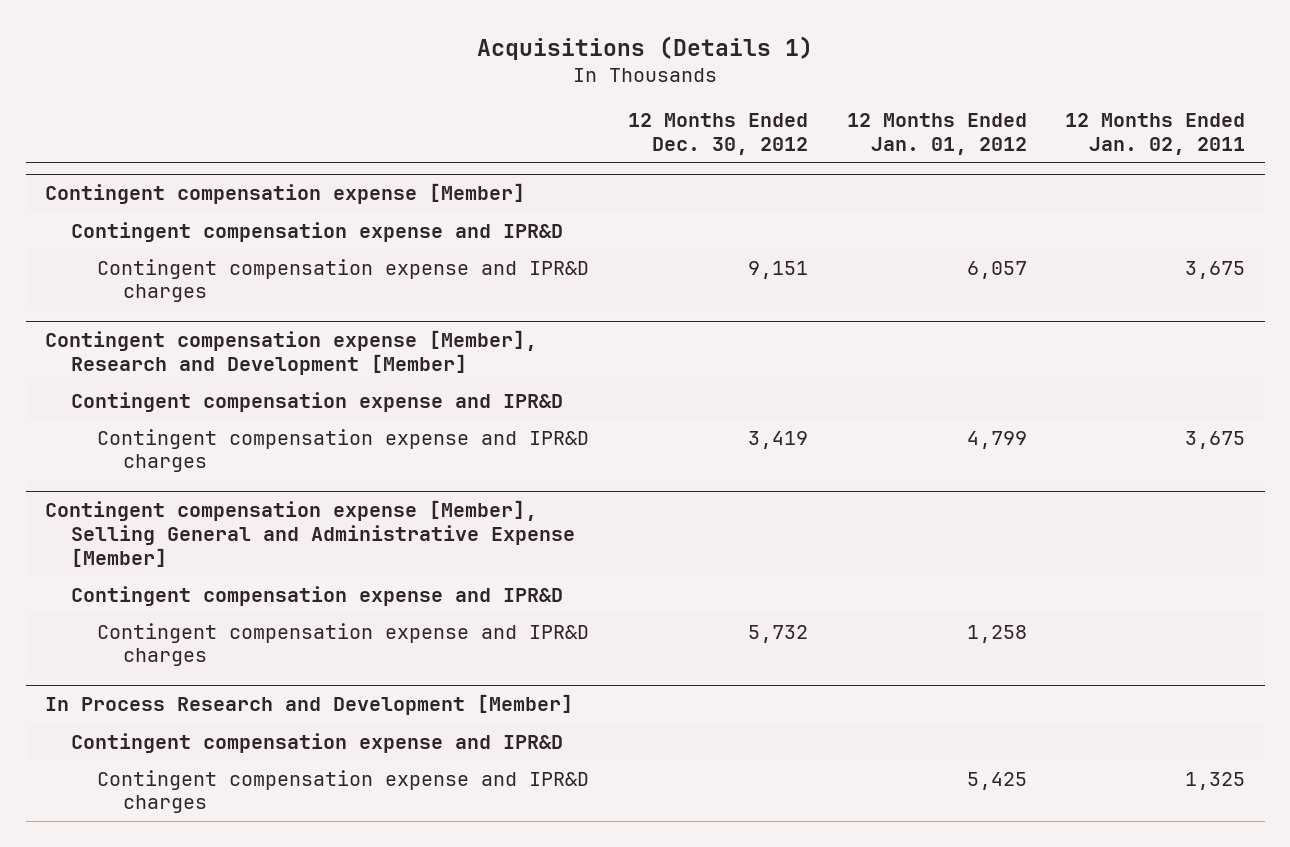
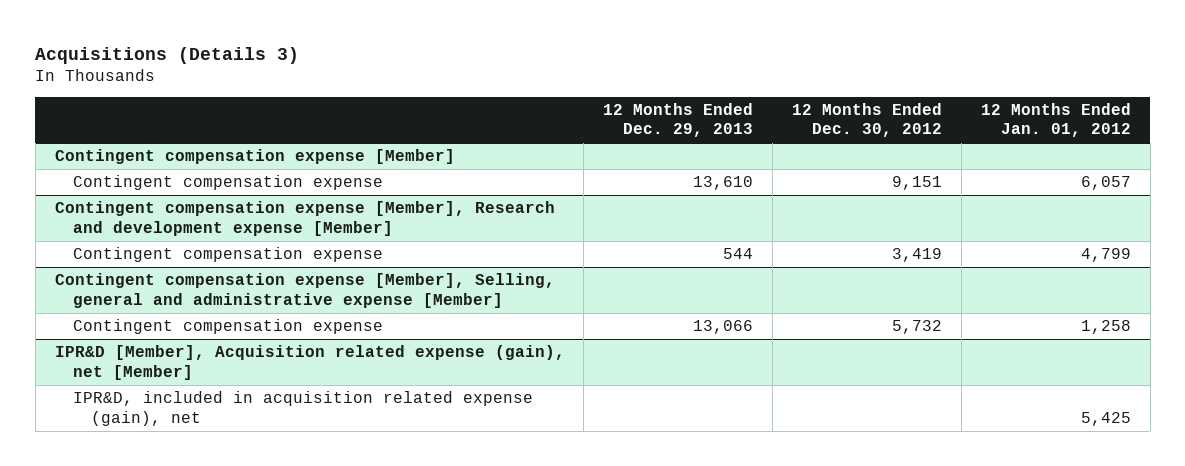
- Acquisitions (Details 1)
+ Acquisitions (Details 3)
- | 12 Months Ended Dec. 30, 2012 | 12 Months Ended Jan. 01, 2012 | 12 Months Ended Jan. 02, 2011
+ | 12 Months Ended Dec. 29, 2013 | 12 Months Ended Dec. 30, 2012 | 12 Months Ended Jan. 01, 2012
@ Contingent compensation expense [Member]
- Contingent compensation expense and IPR&D
- Contingent compensation expense and IPR&D charges | 9,151 | 6,057 | 3,675
- Contingent compensation expense [Member], Research and Development [Member]
- Contingent compensation expense and IPR&D
- Contingent compensation expense and IPR&D charges | 3,419 | 4,799 | 3,675
- Contingent compensation expense [Member], Selling General and Administrative Expense [Member]
- Contingent compensation expense and IPR&D
- Contingent compensation expense and IPR&D charges | 5,732 | 1,258 |
- In Process Research and Development [Member]
- Contingent compensation expense and IPR&D
- Contingent compensation expense and IPR&D charges | | 5,425 | 1,325
@ Contingent compensation expense [Member]
+ Contingent compensation expense | 13,610 | 9,151 | 6,057
+ Contingent compensation expense [Member], Research and development expense [Member]
+ Contingent compensation expense | 544 | 3,419 | 4,799
+ Contingent compensation expense [Member], Selling, general and administrative expense [Member]
+ Contingent compensation expense | 13,066 | 5,732 | 1,258
+ IPR&D [Member], Acquisition related expense (gain), net [Member]
+ IPR&D, included in acquisition related expense (gain), net | | | 5,425

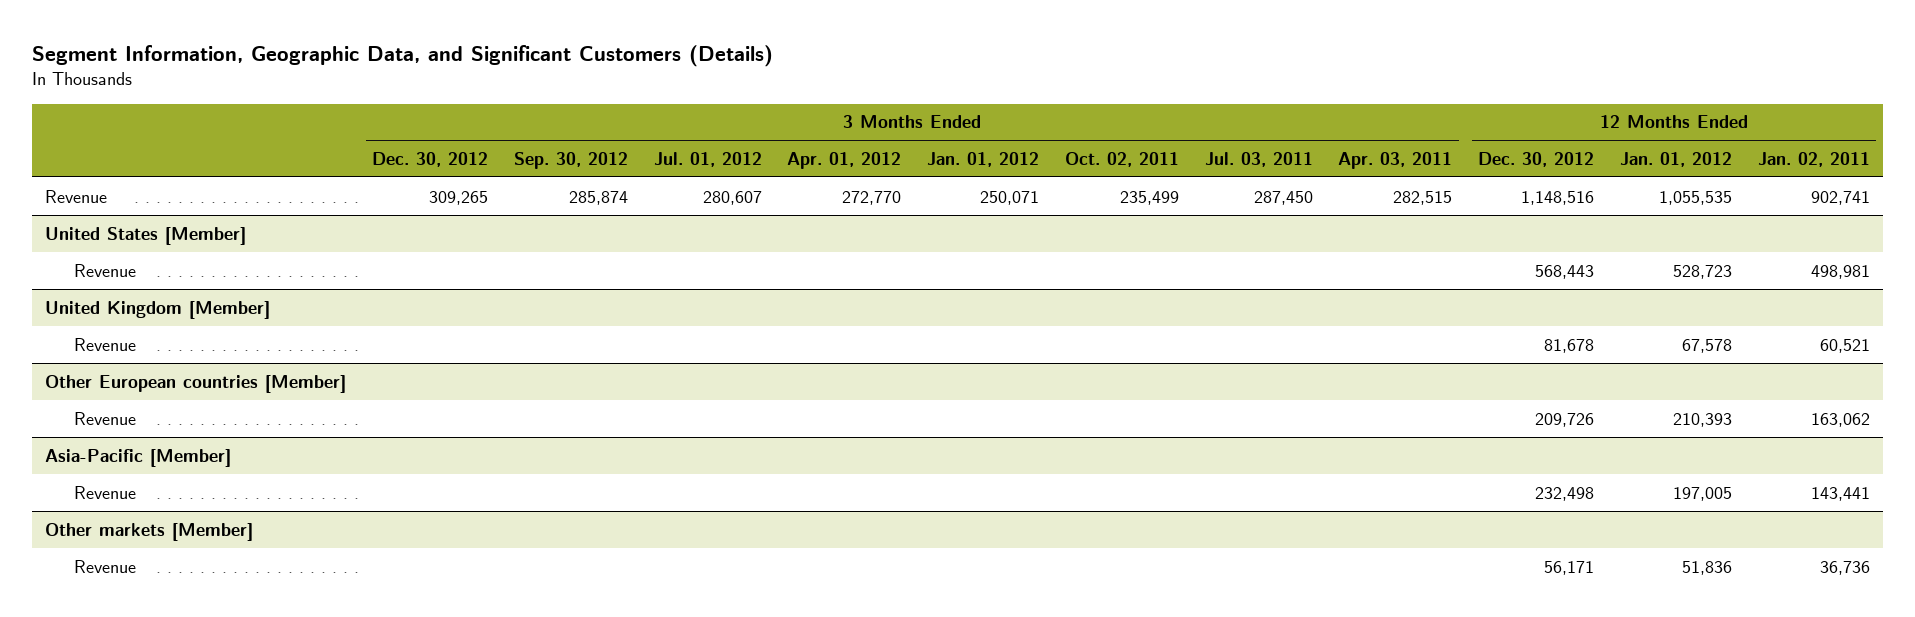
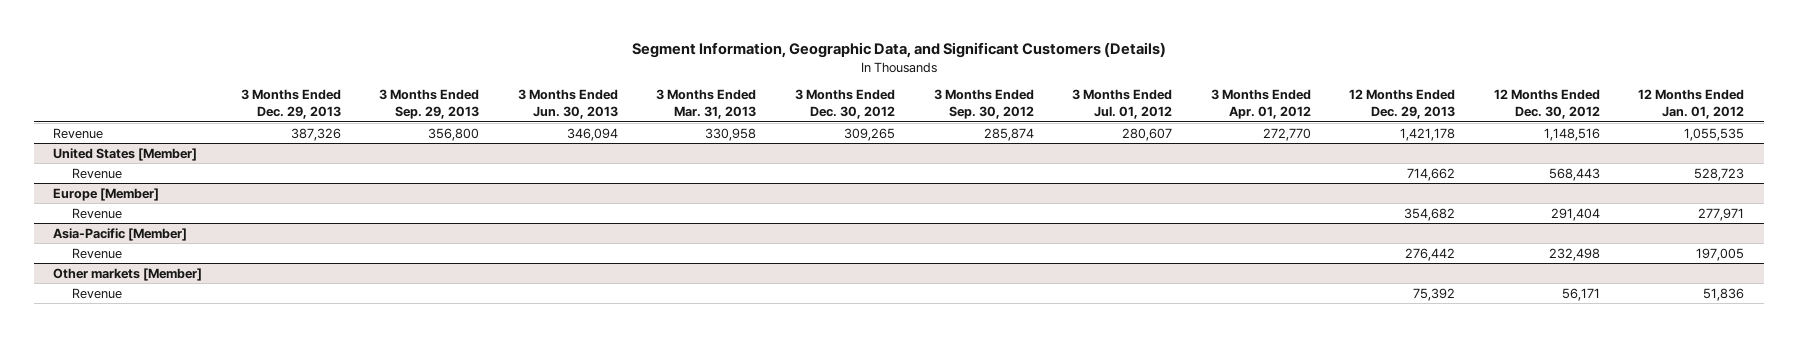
- | 3 Months Ended Dec. 30, 2012 | 3 Months Ended Sep. 30, 2012 | 3 Months Ended Jul. 01, 2012 | 3 Months Ended Apr. 01, 2012 | 3 Months Ended Jan. 01, 2012 | 3 Months Ended Oct. 02, 2011 | 3 Months Ended Jul. 03, 2011 | 3 Months Ended Apr. 03, 2011 | 12 Months Ended Dec. 30, 2012 | 12 Months Ended Jan. 01, 2012 | 12 Months Ended Jan. 02, 2011
+ | 3 Months Ended Dec. 29, 2013 | 3 Months Ended Sep. 29, 2013 | 3 Months Ended Jun. 30, 2013 | 3 Months Ended Mar. 31, 2013 | 3 Months Ended Dec. 30, 2012 | 3 Months Ended Sep. 30, 2012 | 3 Months Ended Jul. 01, 2012 | 3 Months Ended Apr. 01, 2012 | 12 Months Ended Dec. 29, 2013 | 12 Months Ended Dec. 30, 2012 | 12 Months Ended Jan. 01, 2012
- United Kingdom [Member]
- Revenue | | | | | | | | | 81,678 | 67,578 | 60,521
- Other European countries [Member]
- Revenue | | | | | | | | | 209,726 | 210,393 | 163,062
+ Europe [Member]
+ Revenue | | | | | | | | | 354,682 | 291,404 | 277,971

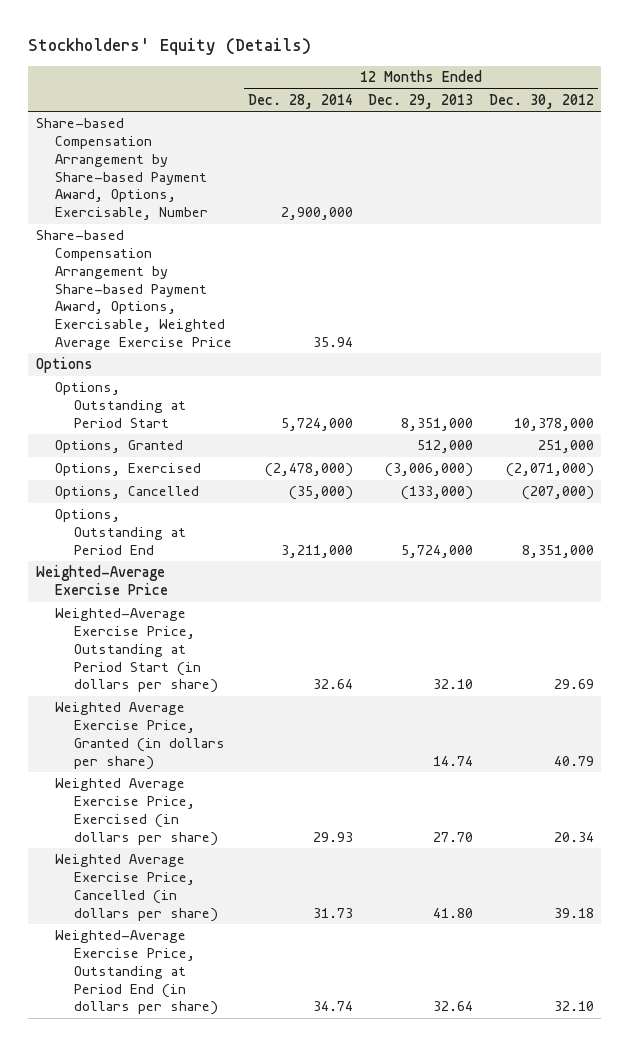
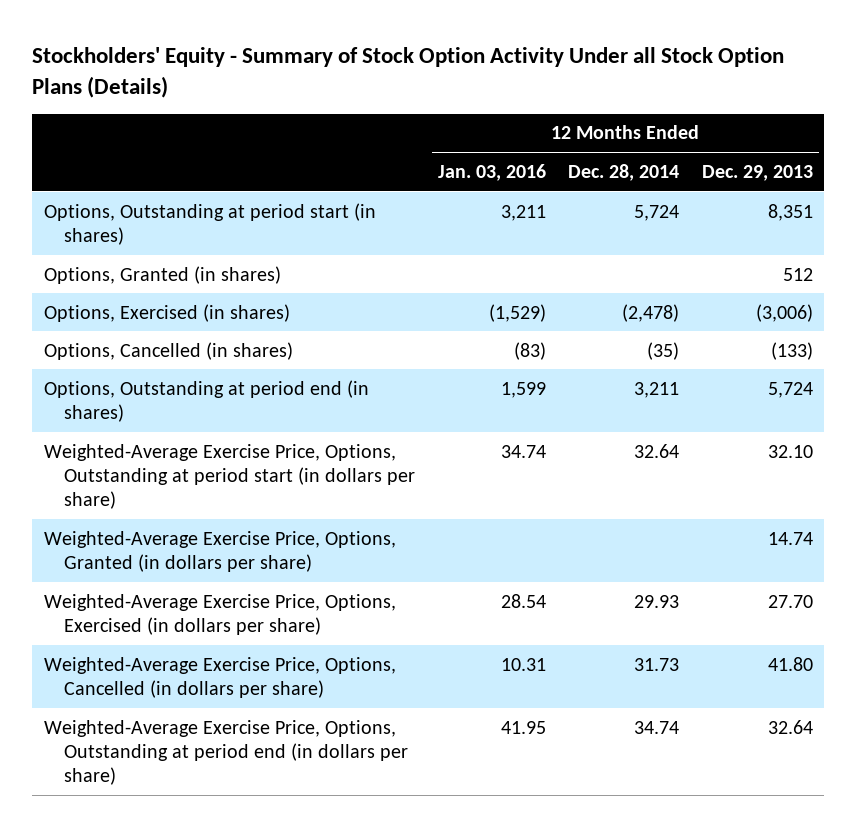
- Stockholders' Equity (Details)
+ Stockholders' Equity - Summary of Stock Option Activity Under all Stock Option Plans (Details)
- | 12 Months Ended Dec. 28, 2014 | 12 Months Ended Dec. 29, 2013 | 12 Months Ended Dec. 30, 2012
+ | 12 Months Ended Jan. 03, 2016 | 12 Months Ended Dec. 28, 2014 | 12 Months Ended Dec. 29, 2013
- Share-based Compensation Arrangement by Share-based Payment Award, Options, Exercisable, Number | 2,900,000 | |
- Share-based Compensation Arrangement by Share-based Payment Award, Options, Exercisable, Weighted Average Exercise Price | 35.94 | |
- Options
- Options, Outstanding at Period Start | 5,724,000 | 8,351,000 | 10,378,000
- Options, Granted | | 512,000 | 251,000
- Options, Exercised | (2,478,000) | (3,006,000) | (2,071,000)
- Options, Cancelled | (35,000) | (133,000) | (207,000)
- Options, Outstanding at Period End | 3,211,000 | 5,724,000 | 8,351,000
- Weighted-Average Exercise Price
- Weighted-Average Exercise Price, Outstanding at Period Start (in dollars per share) | 32.64 | 32.10 | 29.69
- Weighted Average Exercise Price, Granted (in dollars per share) | | 14.74 | 40.79
- Weighted Average Exercise Price, Exercised (in dollars per share) | 29.93 | 27.70 | 20.34
- Weighted Average Exercise Price, Cancelled (in dollars per share) | 31.73 | 41.80 | 39.18
- Weighted-Average Exercise Price, Outstanding at Period End (in dollars per share) | 34.74 | 32.64 | 32.10
+ Options, Outstanding at period start (in shares) | 3,211 | 5,724 | 8,351
+ Options, Granted (in shares) | | | 512
+ Options, Exercised (in shares) | (1,529) | (2,478) | (3,006)
+ Options, Cancelled (in shares) | (83) | (35) | (133)
+ Options, Outstanding at period end (in shares) | 1,599 | 3,211 | 5,724
+ Weighted-Average Exercise Price, Options, Outstanding at period start (in dollars per share) | 34.74 | 32.64 | 32.10
+ Weighted-Average Exercise Price, Options, Granted (in dollars per share) | | | 14.74
+ Weighted-Average Exercise Price, Options, Exercised (in dollars per share) | 28.54 | 29.93 | 27.70
+ Weighted-Average Exercise Price, Options, Cancelled (in dollars per share) | 10.31 | 31.73 | 41.80
+ Weighted-Average Exercise Price, Options, Outstanding at period end (in dollars per share) | 41.95 | 34.74 | 32.64

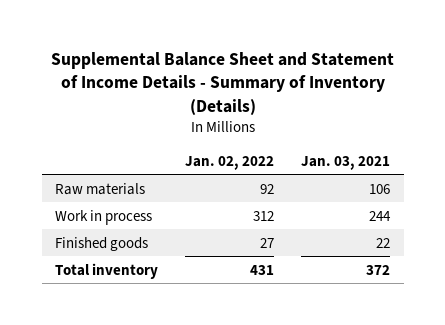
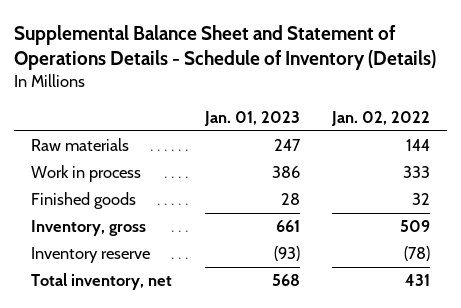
- Supplemental Balance Sheet and Statement of Income Details - Summary of Inventory (Details)
+ Supplemental Balance Sheet and Statement of Operations Details - Schedule of Inventory (Details)
- | Jan. 02, 2022 | Jan. 03, 2021
+ | Jan. 01, 2023 | Jan. 02, 2022
- Raw materials | 92 | 106
- Work in process | 312 | 244
- Finished goods | 27 | 22
- Total inventory | 431 | 372
+ Raw materials | 247 | 144
+ Work in process | 386 | 333
+ Finished goods | 28 | 32
+ Inventory, gross | 661 | 509
+ Inventory reserve | (93) | (78)
+ Total inventory, net | 568 | 431

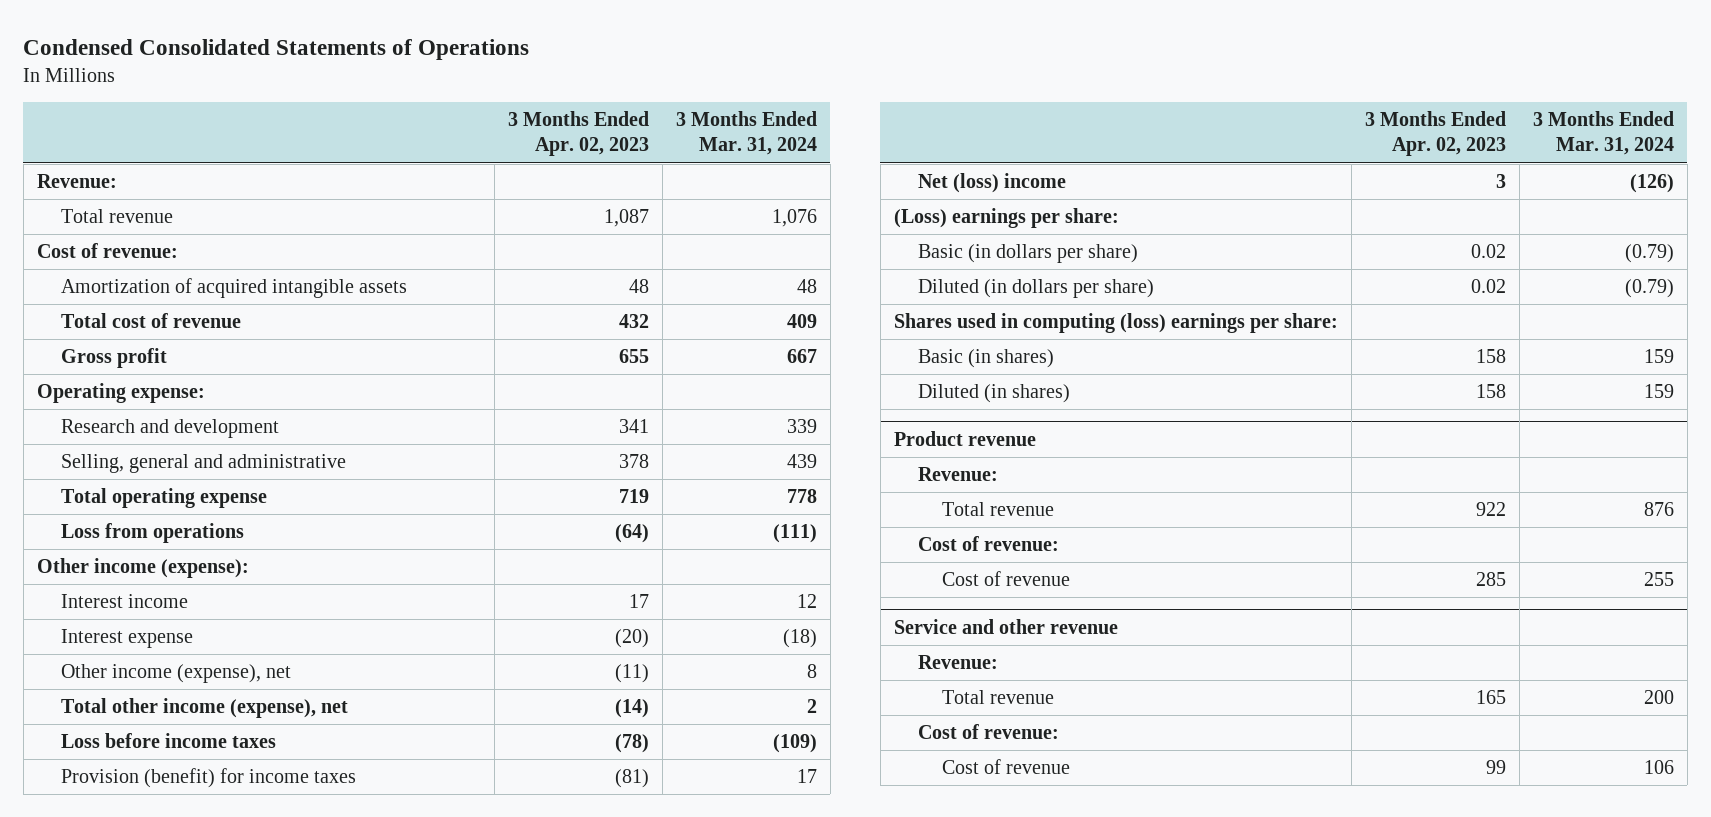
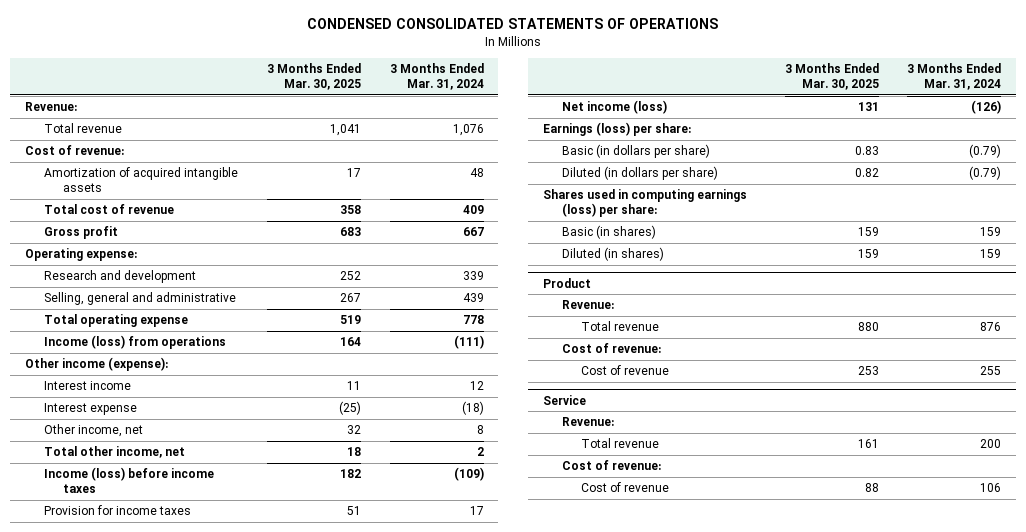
- Condensed Consolidated Statements of Operations
+ CONDENSED CONSOLIDATED STATEMENTS OF OPERATIONS
- | 3 Months Ended Apr. 02, 2023 | 3 Months Ended Mar. 31, 2024
+ | 3 Months Ended Mar. 30, 2025 | 3 Months Ended Mar. 31, 2024
- Loss from operations | (64) | (111)
+ Income (loss) from operations | 164 | (111)
- Other income (expense), net | (11) | 8
- Total other income (expense), net | (14) | 2
- Loss before income taxes | (78) | (109)
- Provision (benefit) for income taxes | (81) | 17
- Net (loss) income | 3 | (126)
- (Loss) earnings per share:
+ Other income, net | 32 | 8
+ Total other income, net | 18 | 2
+ Income (loss) before income taxes | 182 | (109)
+ Provision for income taxes | 51 | 17
+ Net income (loss) | 131 | (126)
+ Earnings (loss) per share:
- Shares used in computing (loss) earnings per share:
+ Shares used in computing earnings (loss) per share:
- Product revenue
+ Product
- Service and other revenue
+ Service

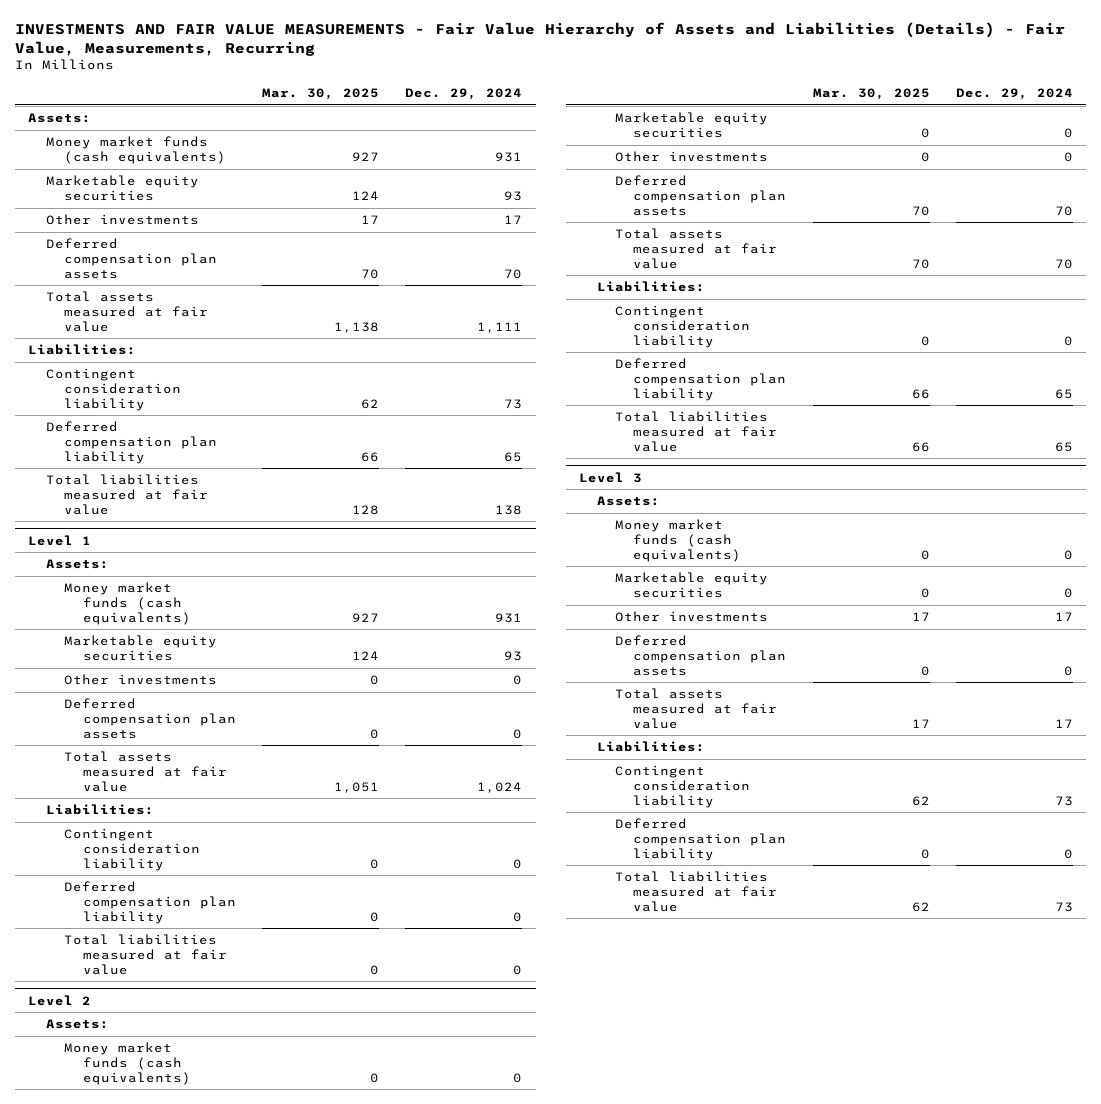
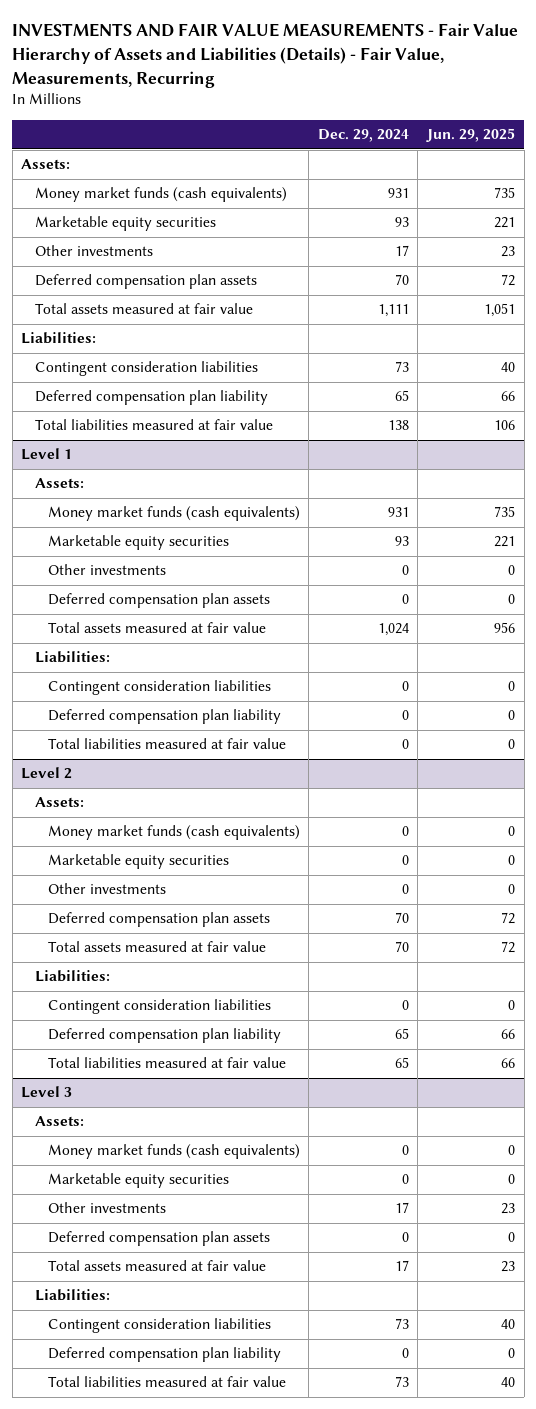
- | Mar. 30, 2025 | Dec. 29, 2024
+ | Dec. 29, 2024 | Jun. 29, 2025
- Contingent consideration liability | 62 | 73
+ Contingent consideration liabilities | 73 | 40
@ Level 1
- Contingent consideration liability | 0 | 0
+ Contingent consideration liabilities | 0 | 0
@ Level 2
- Contingent consideration liability | 0 | 0
+ Contingent consideration liabilities | 0 | 0
@ Level 3
- Contingent consideration liability | 62 | 73
+ Contingent consideration liabilities | 73 | 40

